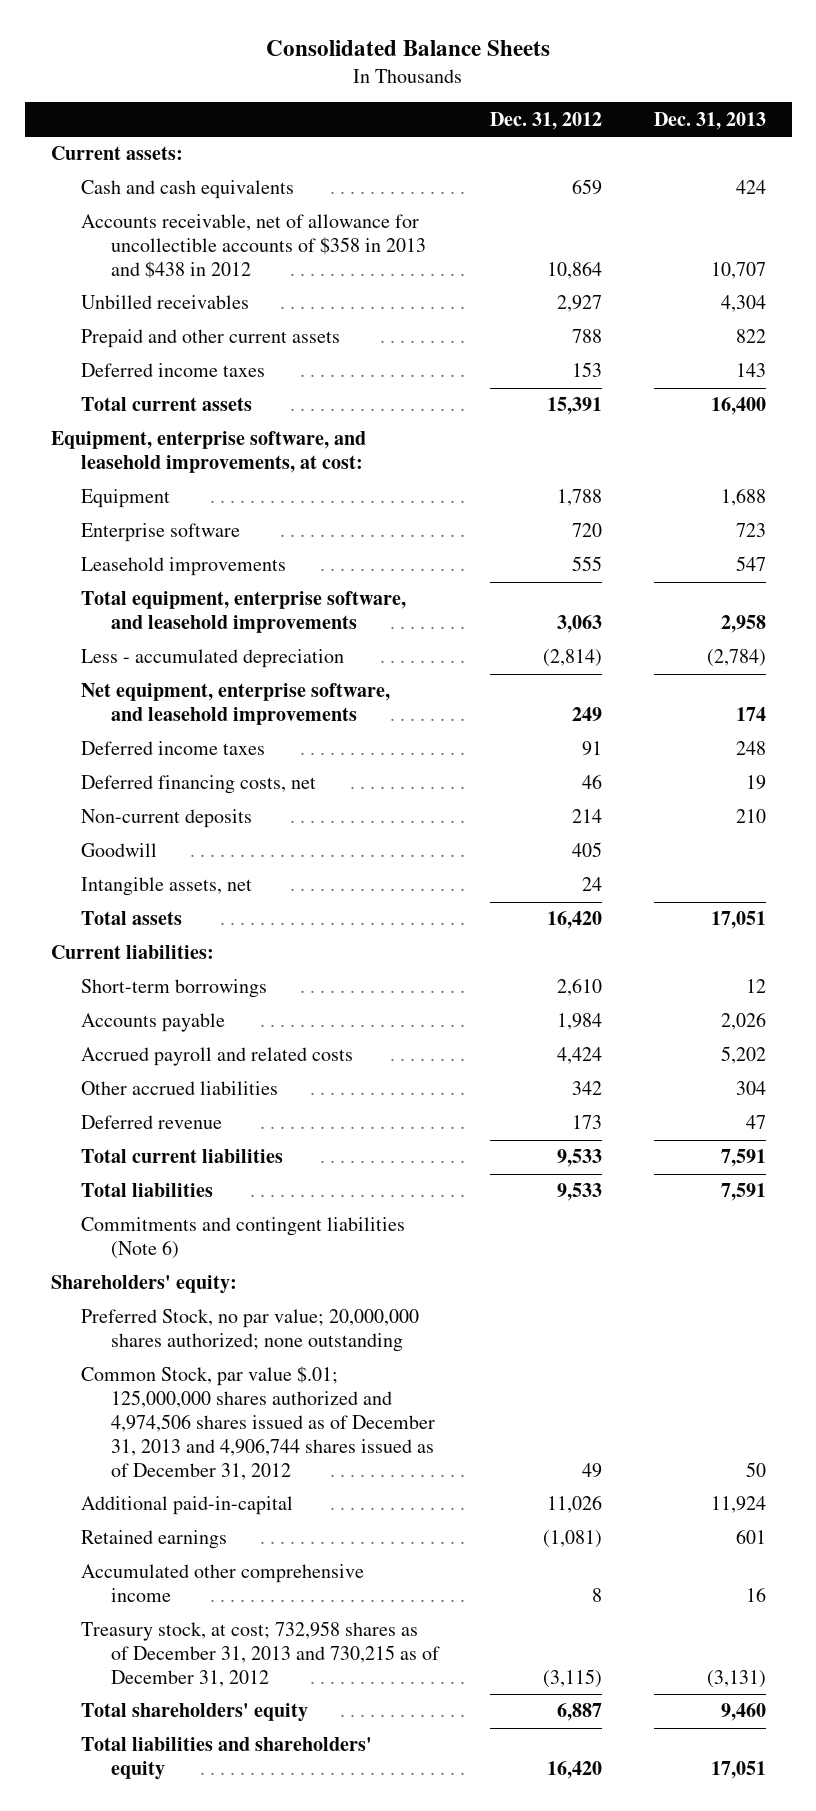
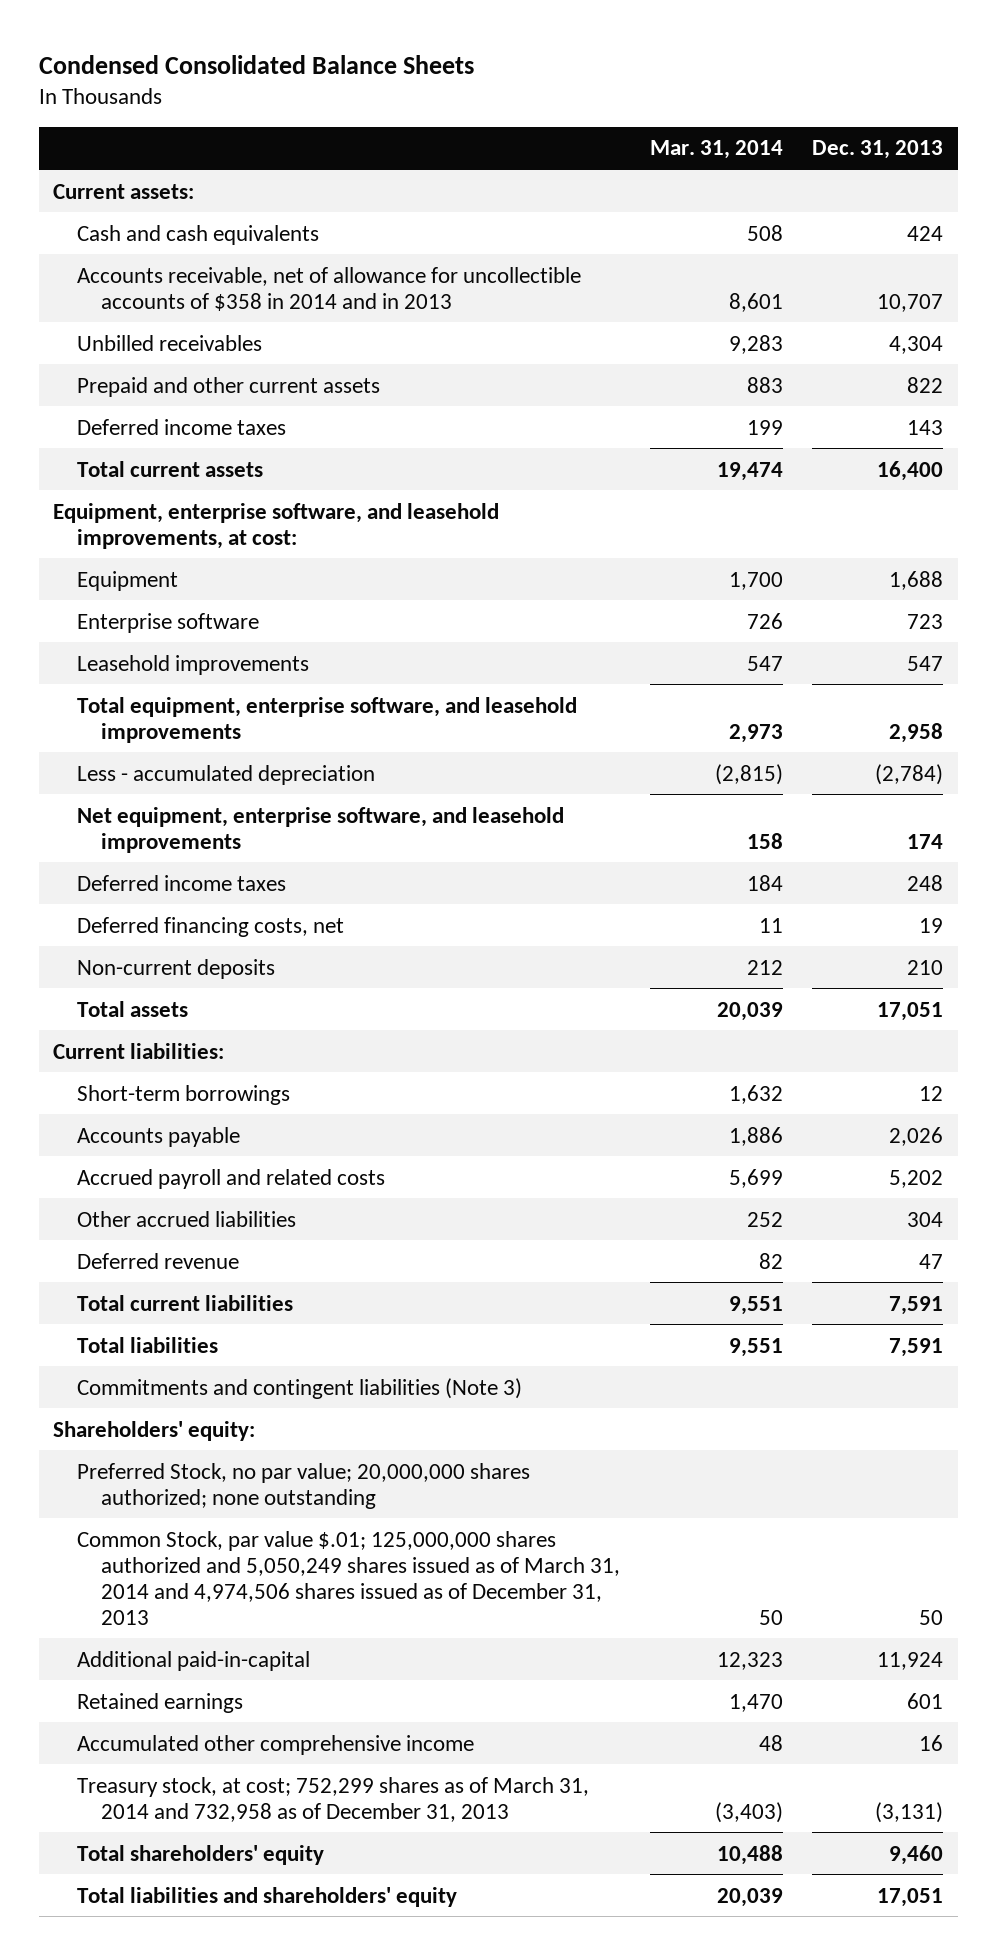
- Consolidated Balance Sheets
+ Condensed Consolidated Balance Sheets
- | Dec. 31, 2012 | Dec. 31, 2013
+ | Mar. 31, 2014 | Dec. 31, 2013
- Accounts receivable, net of allowance for uncollectible accounts of $358 in 2013 and $438 in 2012 | 10,864 | 10,707
+ Accounts receivable, net of allowance for uncollectible accounts of $358 in 2014 and in 2013 | 8,601 | 10,707
- Goodwill | 405 |
- Intangible assets, net | 24 |
- Commitments and contingent liabilities (Note 6)
+ Commitments and contingent liabilities (Note 3)
- Common Stock, par value $.01; 125,000,000 shares authorized and 4,974,506 shares issued as of December 31, 2013 and 4,906,744 shares issued as of December 31, 2012 | 49 | 50
+ Common Stock, par value $.01; 125,000,000 shares authorized and 5,050,249 shares issued as of March 31, 2014 and 4,974,506 shares issued as of December 31, 2013 | 50 | 50
- Treasury stock, at cost; 732,958 shares as of December 31, 2013 and 730,215 as of December 31, 2012 | (3,115) | (3,131)
+ Treasury stock, at cost; 752,299 shares as of March 31, 2014 and 732,958 as of December 31, 2013 | (3,403) | (3,131)

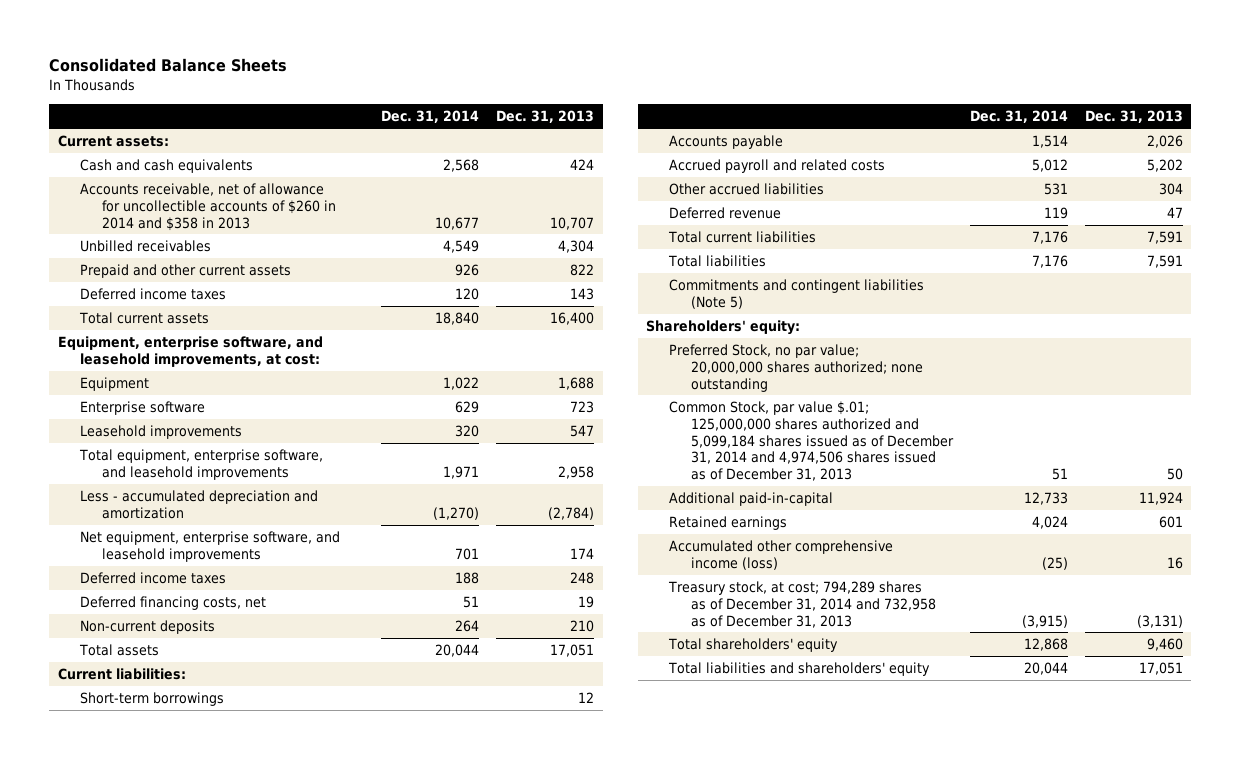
- Condensed Consolidated Balance Sheets
+ Consolidated Balance Sheets
- | Mar. 31, 2014 | Dec. 31, 2013
+ | Dec. 31, 2014 | Dec. 31, 2013
- Accounts receivable, net of allowance for uncollectible accounts of $358 in 2014 and in 2013 | 8,601 | 10,707
+ Accounts receivable, net of allowance for uncollectible accounts of $260 in 2014 and $358 in 2013 | 10,677 | 10,707
- Less - accumulated depreciation | (2,815) | (2,784)
+ Less - accumulated depreciation and amortization | (1,270) | (2,784)
- Commitments and contingent liabilities (Note 3)
+ Commitments and contingent liabilities (Note 5)
- Common Stock, par value $.01; 125,000,000 shares authorized and 5,050,249 shares issued as of March 31, 2014 and 4,974,506 shares issued as of December 31, 2013 | 50 | 50
+ Common Stock, par value $.01; 125,000,000 shares authorized and 5,099,184 shares issued as of December 31, 2014 and 4,974,506 shares issued as of December 31, 2013 | 51 | 50
- Accumulated other comprehensive income | 48 | 16
- Treasury stock, at cost; 752,299 shares as of March 31, 2014 and 732,958 as of December 31, 2013 | (3,403) | (3,131)
+ Accumulated other comprehensive income (loss) | (25) | 16
+ Treasury stock, at cost; 794,289 shares as of December 31, 2014 and 732,958 as of December 31, 2013 | (3,915) | (3,131)

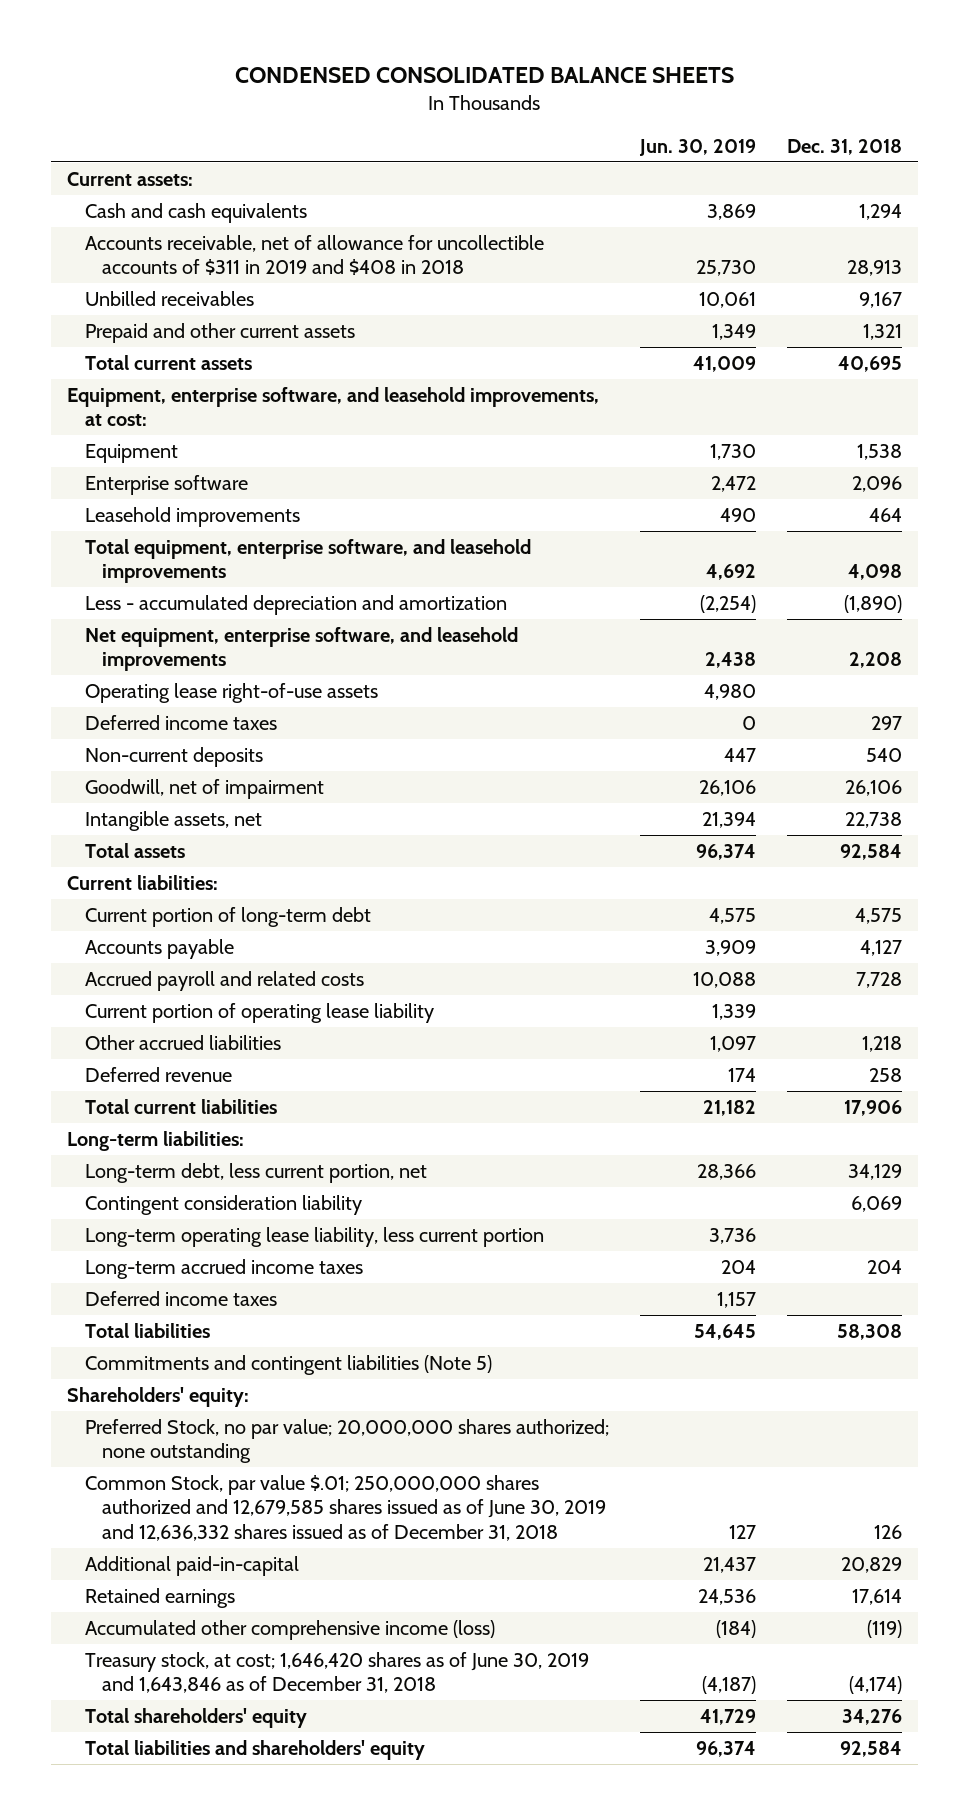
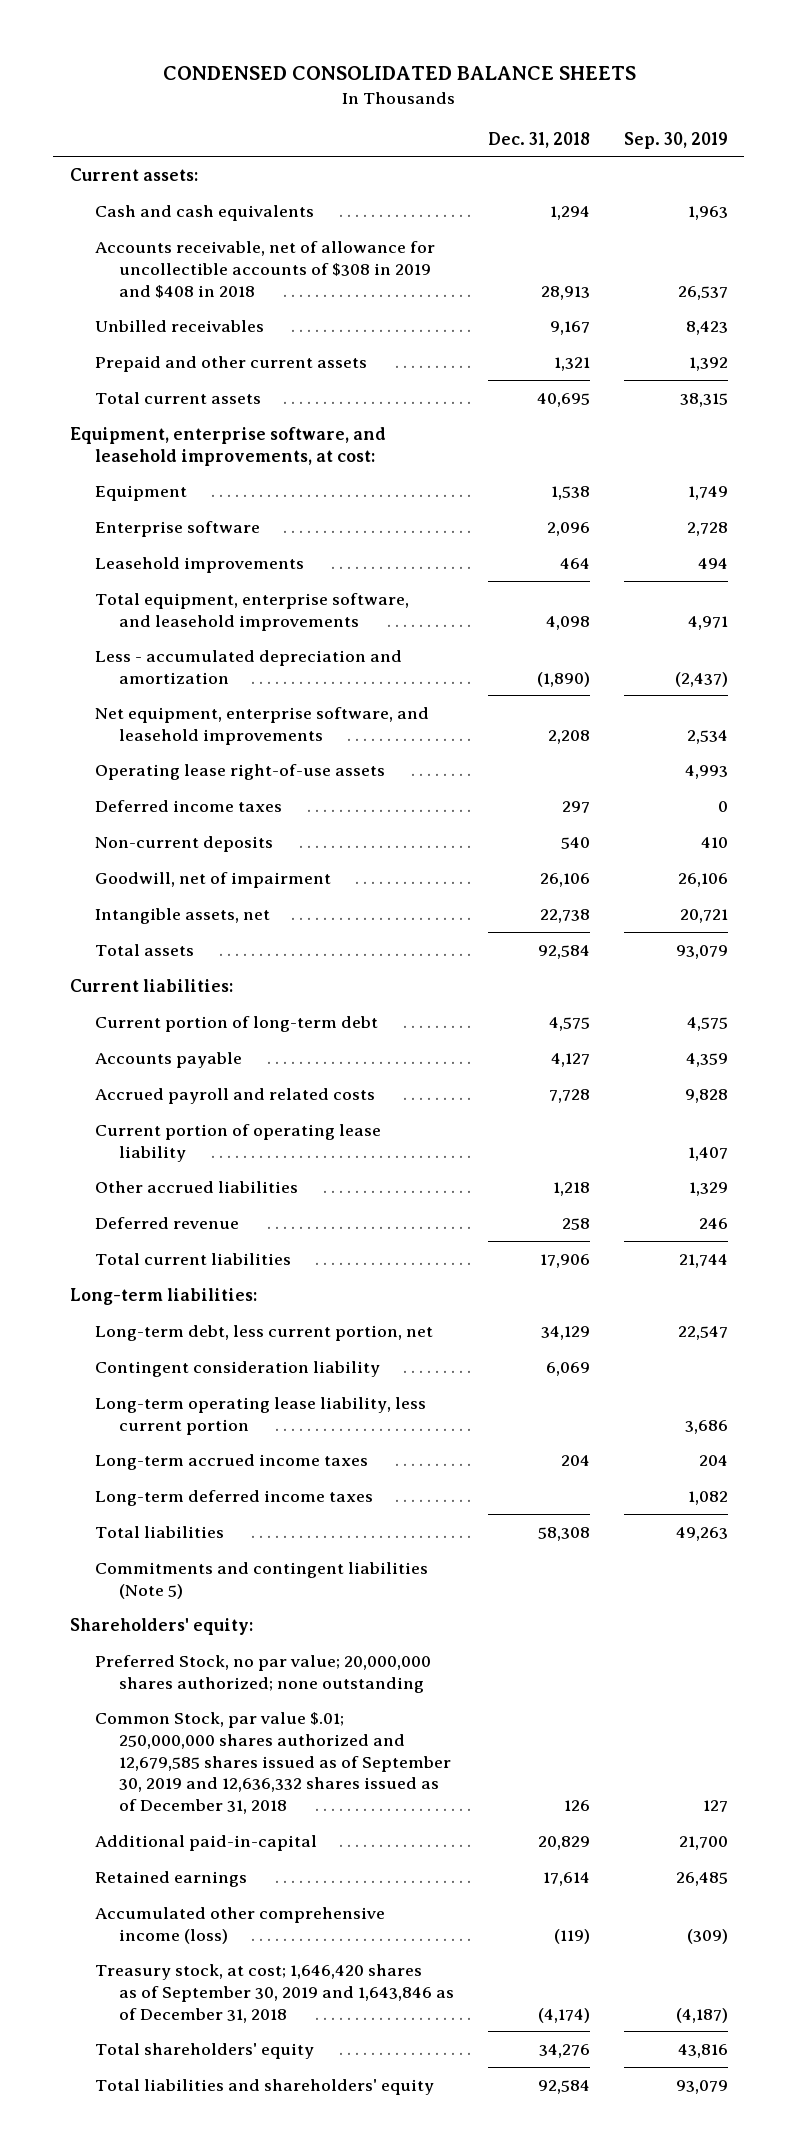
- | Jun. 30, 2019 | Dec. 31, 2018
+ | Dec. 31, 2018 | Sep. 30, 2019
- Accounts receivable, net of allowance for uncollectible accounts of $311 in 2019 and $408 in 2018 | 25,730 | 28,913
+ Accounts receivable, net of allowance for uncollectible accounts of $308 in 2019 and $408 in 2018 | 28,913 | 26,537
- Deferred income taxes | 1,157 |
+ Long-term deferred income taxes | | 1,082
- Common Stock, par value $.01; 250,000,000 shares authorized and 12,679,585 shares issued as of June 30, 2019 and 12,636,332 shares issued as of December 31, 2018 | 127 | 126
+ Common Stock, par value $.01; 250,000,000 shares authorized and 12,679,585 shares issued as of September 30, 2019 and 12,636,332 shares issued as of December 31, 2018 | 126 | 127
- Treasury stock, at cost; 1,646,420 shares as of June 30, 2019 and 1,643,846 as of December 31, 2018 | (4,187) | (4,174)
+ Treasury stock, at cost; 1,646,420 shares as of September 30, 2019 and 1,643,846 as of December 31, 2018 | (4,174) | (4,187)

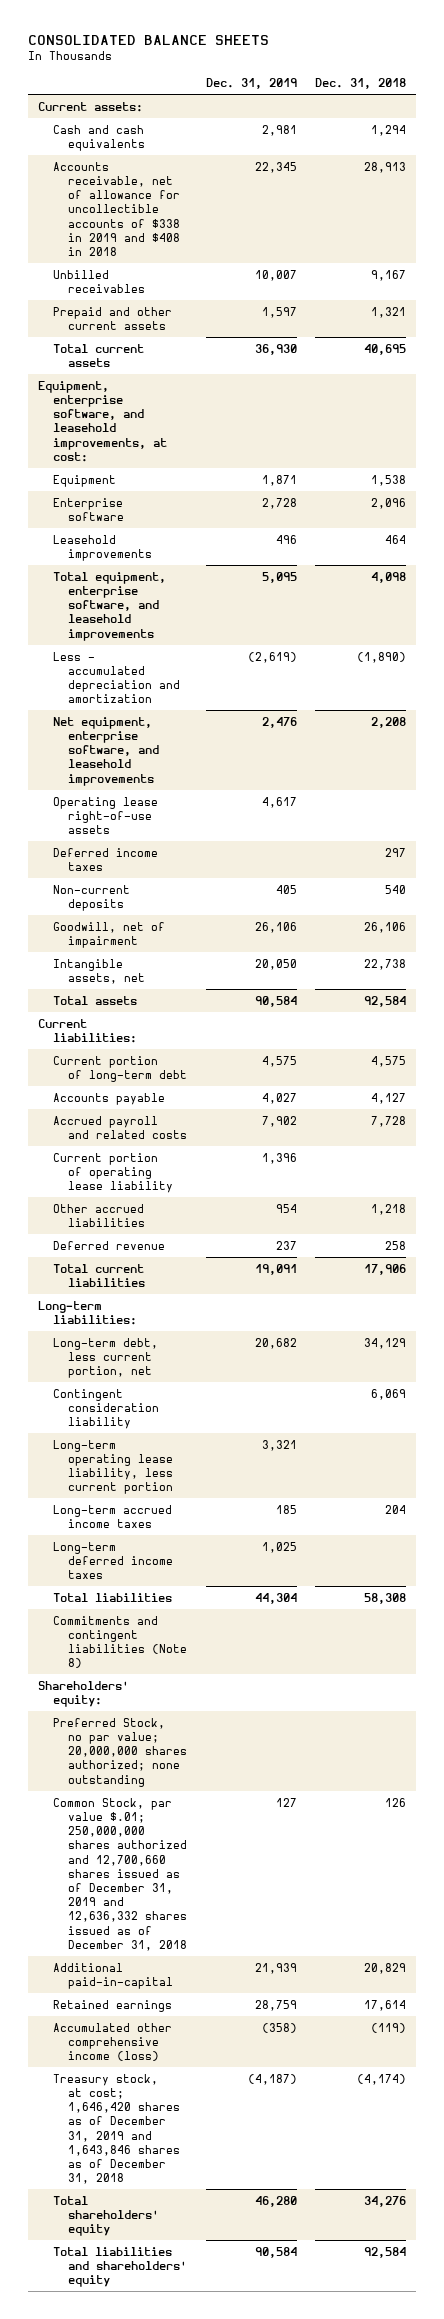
- CONDENSED CONSOLIDATED BALANCE SHEETS
+ CONSOLIDATED BALANCE SHEETS
- | Dec. 31, 2018 | Sep. 30, 2019
+ | Dec. 31, 2019 | Dec. 31, 2018
- Accounts receivable, net of allowance for uncollectible accounts of $308 in 2019 and $408 in 2018 | 28,913 | 26,537
+ Accounts receivable, net of allowance for uncollectible accounts of $338 in 2019 and $408 in 2018 | 22,345 | 28,913
- Commitments and contingent liabilities (Note 5)
+ Commitments and contingent liabilities (Note 8)
- Common Stock, par value $.01; 250,000,000 shares authorized and 12,679,585 shares issued as of September 30, 2019 and 12,636,332 shares issued as of December 31, 2018 | 126 | 127
+ Common Stock, par value $.01; 250,000,000 shares authorized and 12,700,660 shares issued as of December 31, 2019 and 12,636,332 shares issued as of December 31, 2018 | 127 | 126
- Treasury stock, at cost; 1,646,420 shares as of September 30, 2019 and 1,643,846 as of December 31, 2018 | (4,174) | (4,187)
+ Treasury stock, at cost; 1,646,420 shares as of December 31, 2019 and 1,643,846 shares as of December 31, 2018 | (4,187) | (4,174)

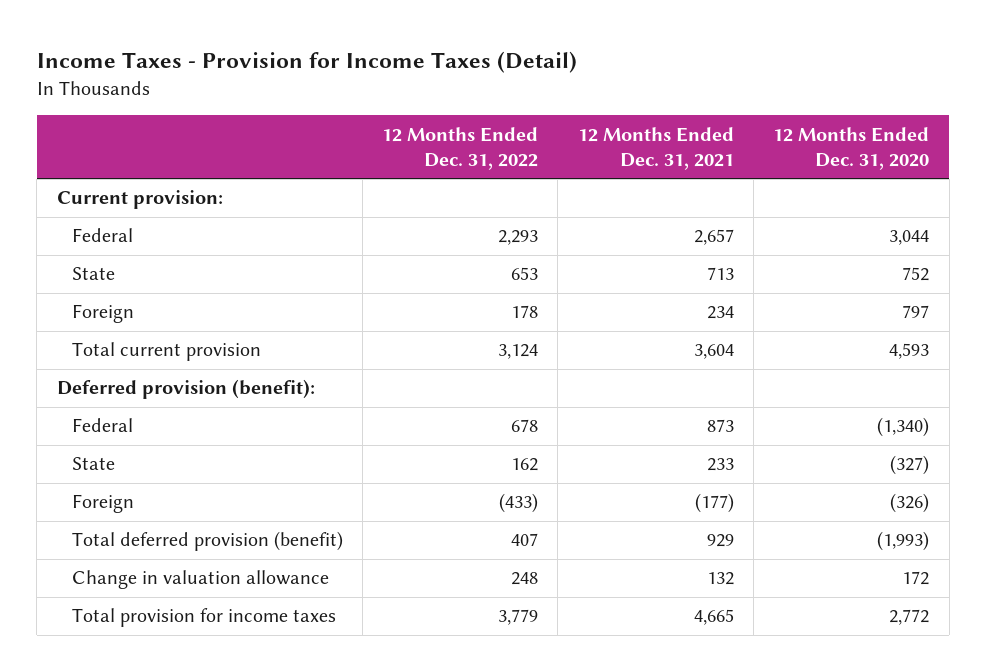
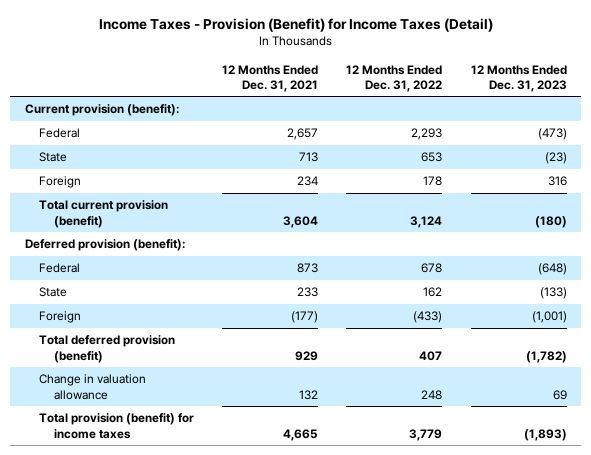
- Income Taxes - Provision for Income Taxes (Detail)
+ Income Taxes - Provision (Benefit) for Income Taxes (Detail)
- | 12 Months Ended Dec. 31, 2022 | 12 Months Ended Dec. 31, 2021 | 12 Months Ended Dec. 31, 2020
+ | 12 Months Ended Dec. 31, 2021 | 12 Months Ended Dec. 31, 2022 | 12 Months Ended Dec. 31, 2023
- Current provision:
+ Current provision (benefit):
- Total current provision | 3,124 | 3,604 | 4,593
+ Total current provision (benefit) | 3,604 | 3,124 | (180)
- Total provision for income taxes | 3,779 | 4,665 | 2,772
+ Total provision (benefit) for income taxes | 4,665 | 3,779 | (1,893)

